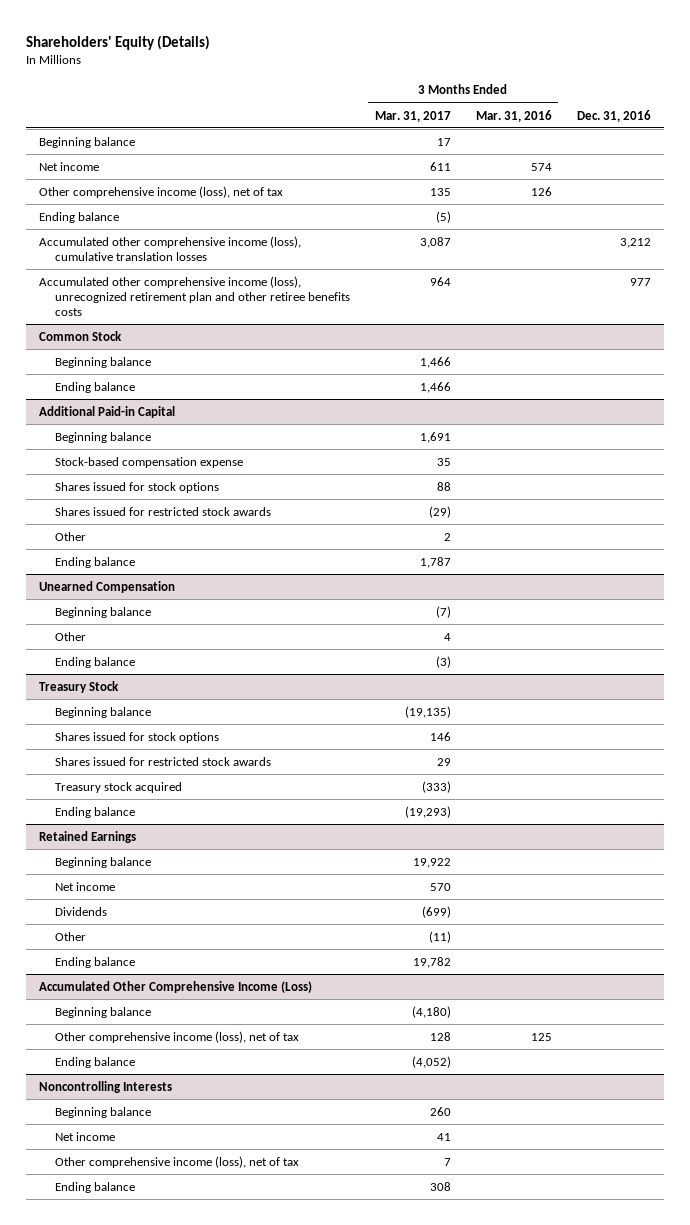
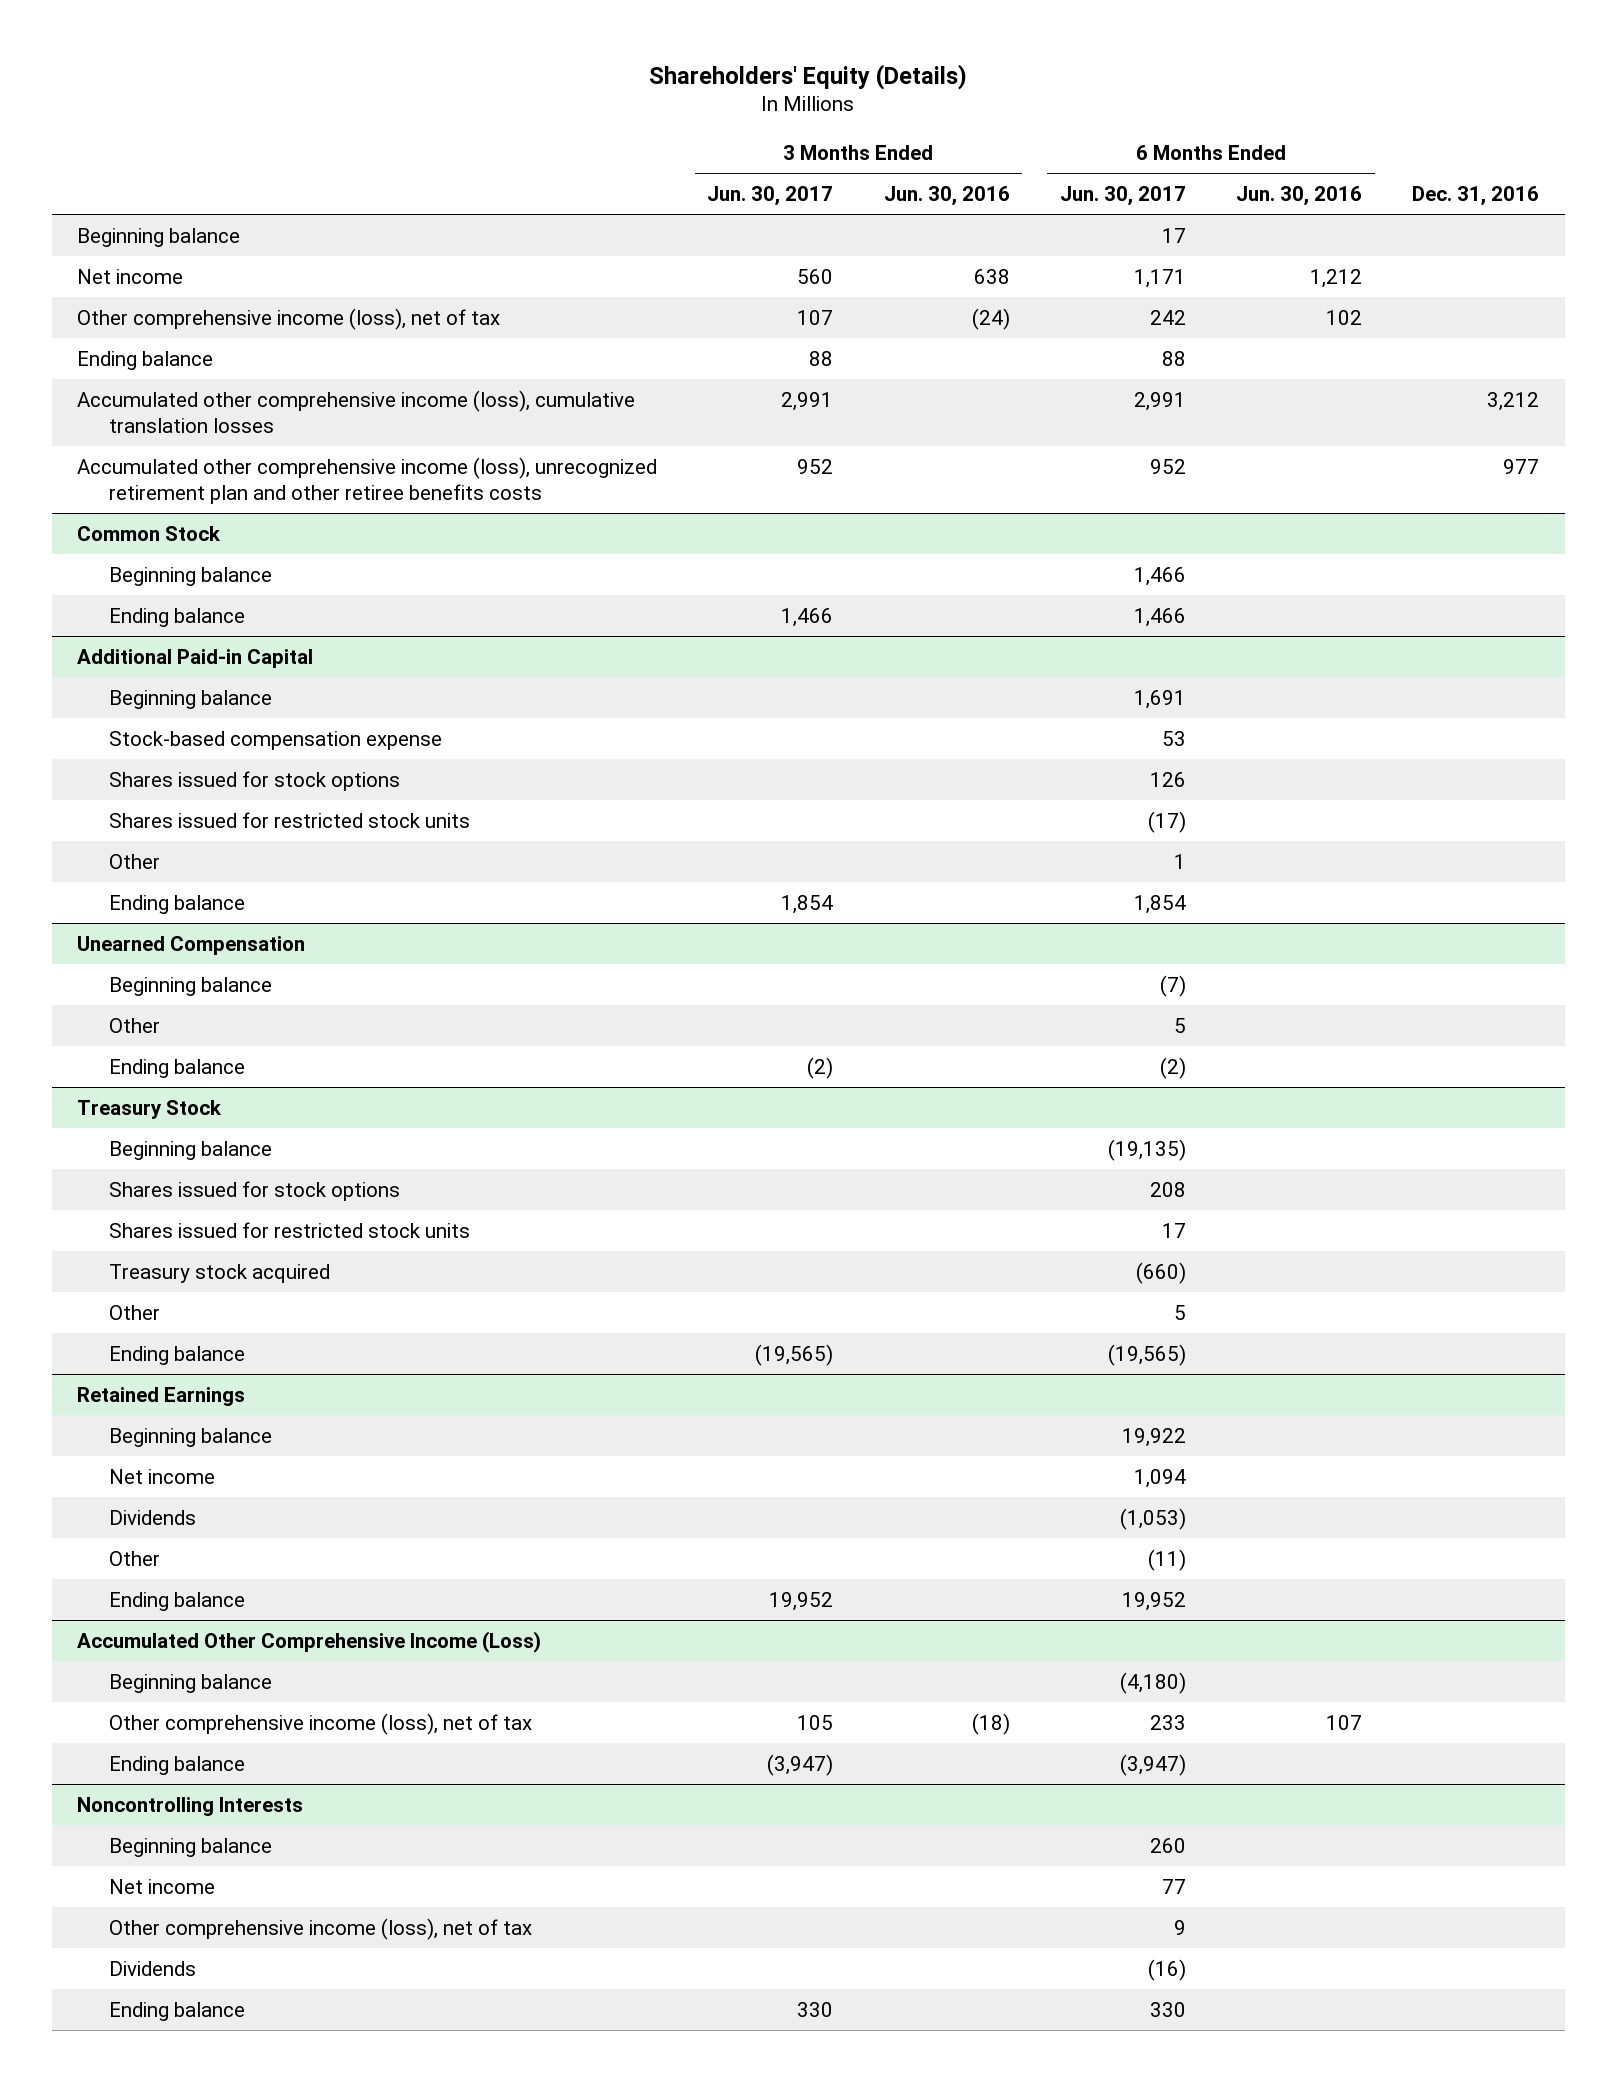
- | 3 Months Ended Mar. 31, 2017 | 3 Months Ended Mar. 31, 2016 | Dec. 31, 2016
+ | 3 Months Ended Jun. 30, 2017 | 3 Months Ended Jun. 30, 2016 | 6 Months Ended Jun. 30, 2017 | 6 Months Ended Jun. 30, 2016 | Dec. 31, 2016
@ Additional Paid-in Capital
- Shares issued for restricted stock awards | (29) | |
+ Shares issued for restricted stock units | | | (17) | |
@ Treasury Stock
- Shares issued for restricted stock awards | 29 | |
+ Shares issued for restricted stock units | | | 17 | |
+ Other | | | 5 | |
@ Noncontrolling Interests
+ Dividends | | | (16) | |

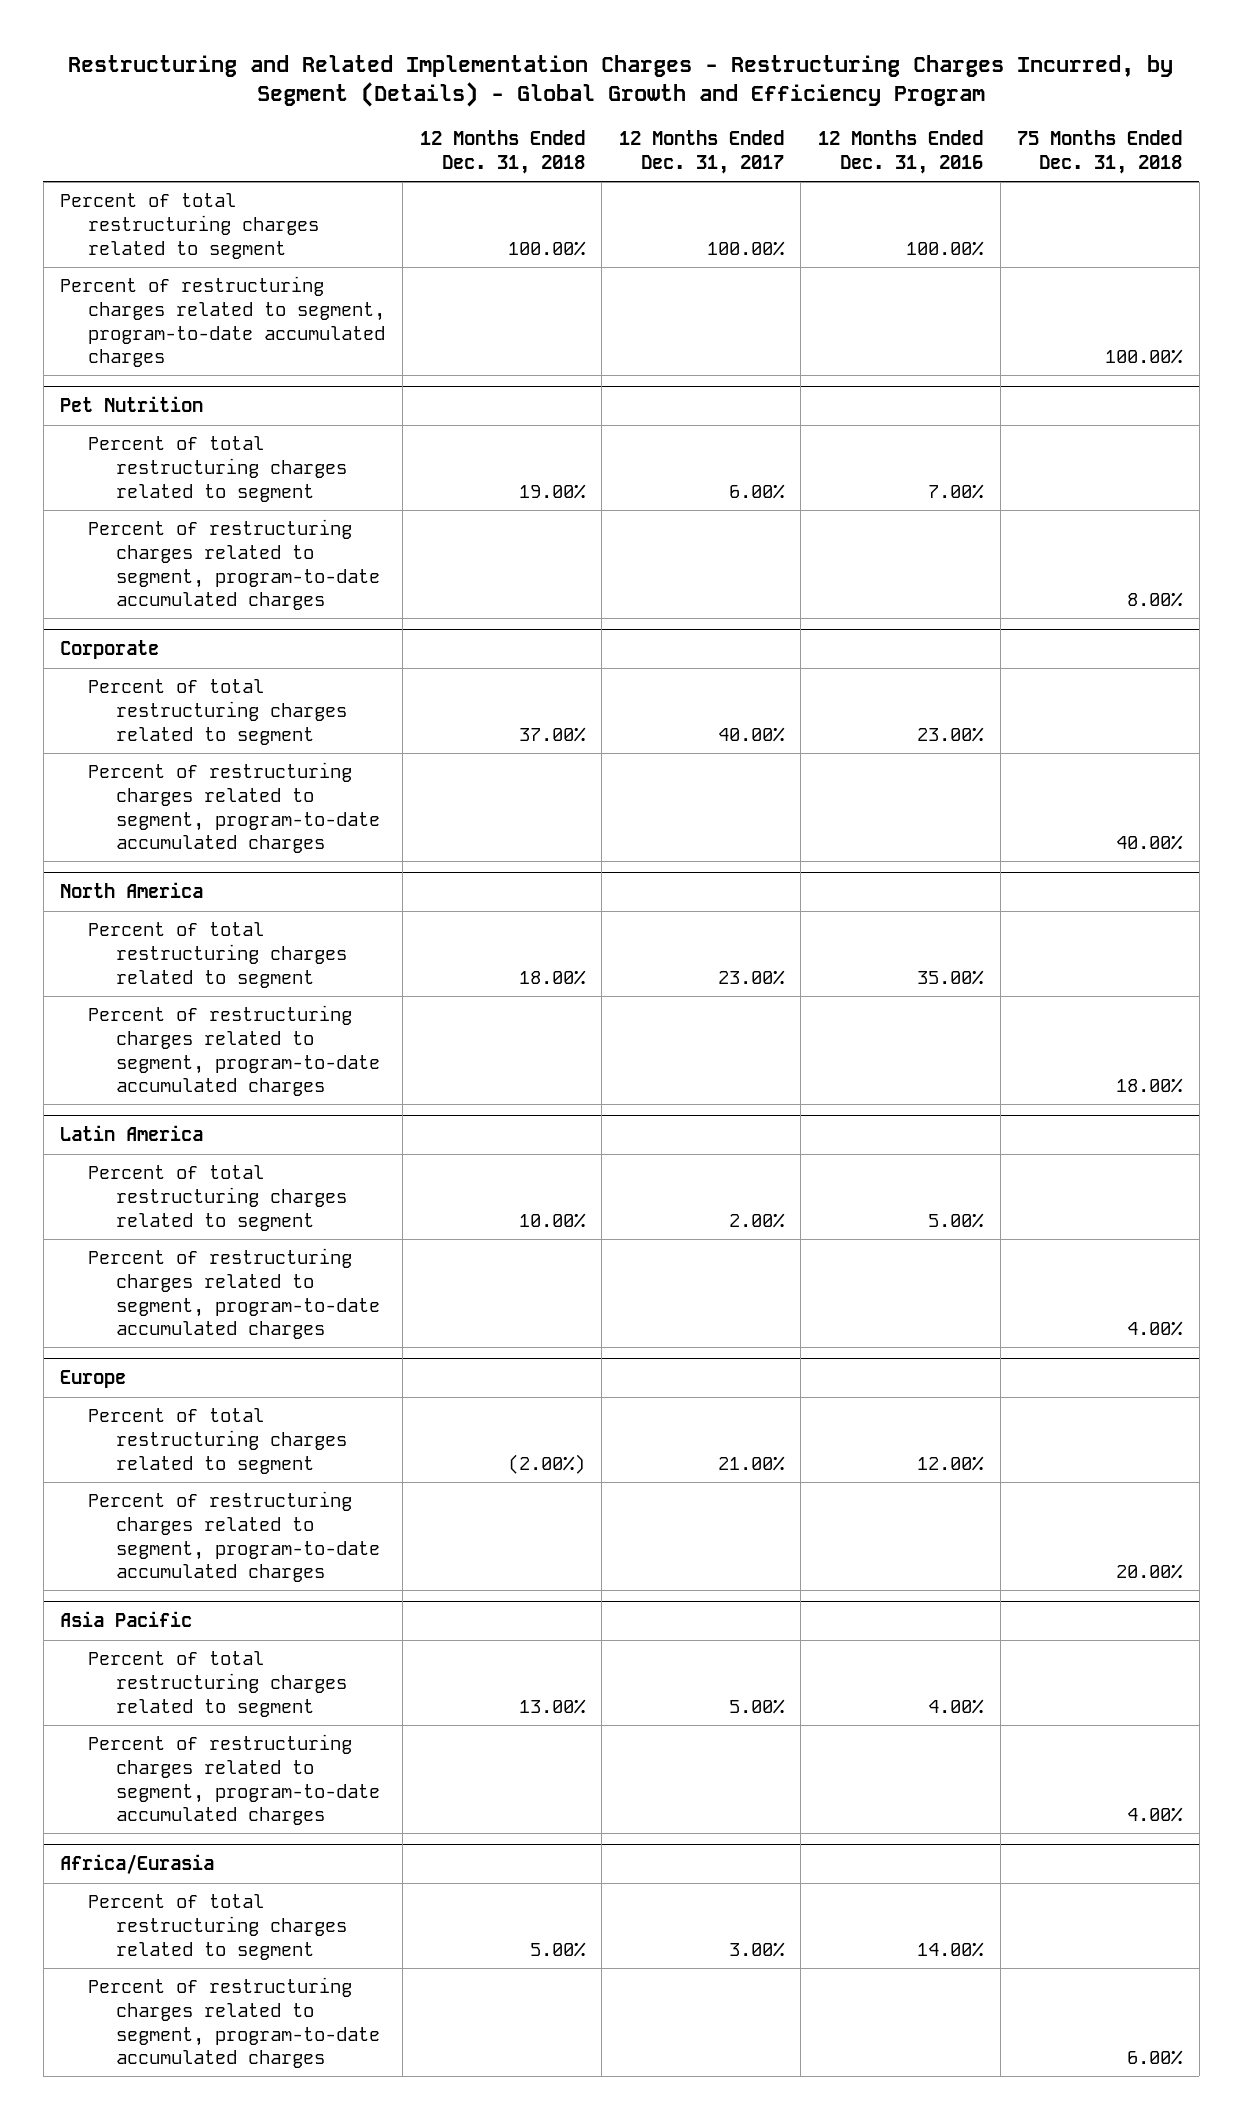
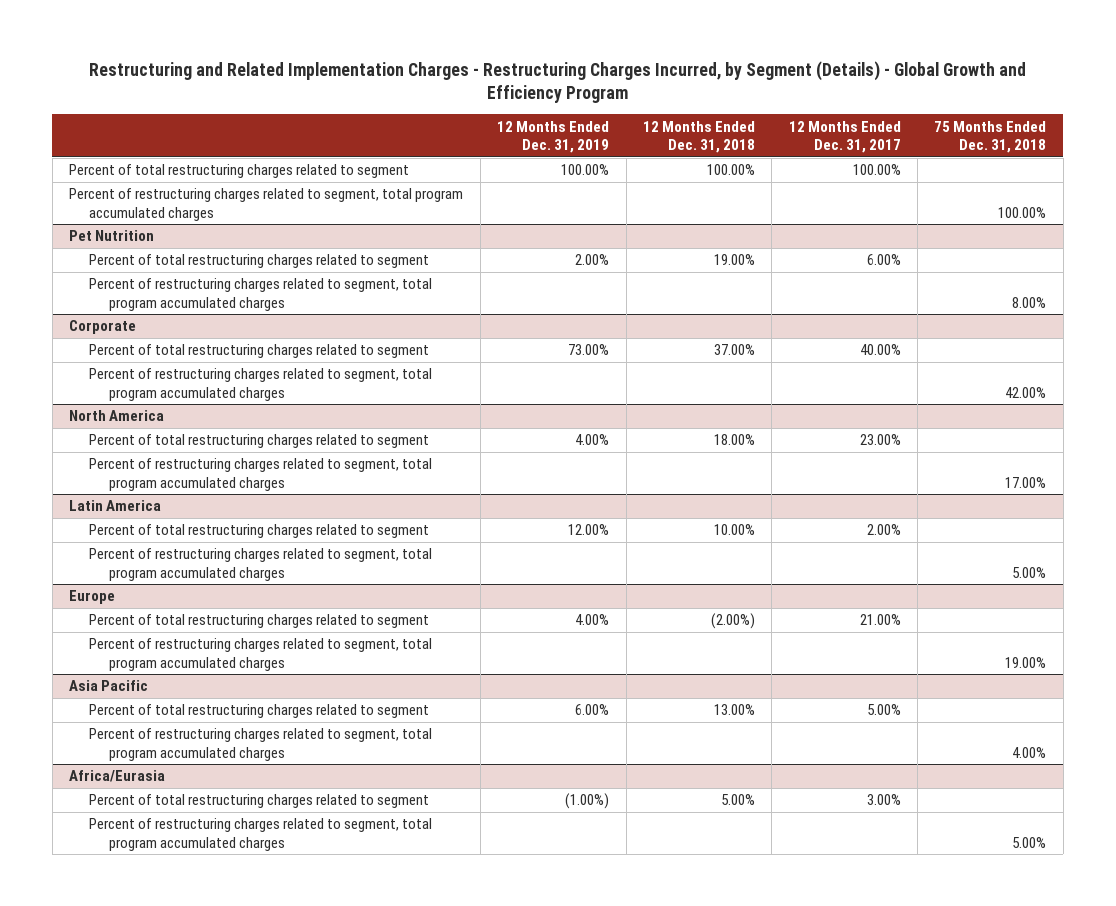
- | 12 Months Ended Dec. 31, 2018 | 12 Months Ended Dec. 31, 2017 | 12 Months Ended Dec. 31, 2016 | 75 Months Ended Dec. 31, 2018
+ | 12 Months Ended Dec. 31, 2019 | 12 Months Ended Dec. 31, 2018 | 12 Months Ended Dec. 31, 2017 | 75 Months Ended Dec. 31, 2018
- Percent of restructuring charges related to segment, program-to-date accumulated charges | | | | 100.00%
+ Percent of restructuring charges related to segment, total program accumulated charges | | | | 100.00%
@ Pet Nutrition
- Percent of restructuring charges related to segment, program-to-date accumulated charges | | | | 8.00%
+ Percent of restructuring charges related to segment, total program accumulated charges | | | | 8.00%
@ Corporate
- Percent of restructuring charges related to segment, program-to-date accumulated charges | | | | 40.00%
+ Percent of restructuring charges related to segment, total program accumulated charges | | | | 42.00%
@ North America
- Percent of restructuring charges related to segment, program-to-date accumulated charges | | | | 18.00%
+ Percent of restructuring charges related to segment, total program accumulated charges | | | | 17.00%
@ Latin America
- Percent of restructuring charges related to segment, program-to-date accumulated charges | | | | 4.00%
+ Percent of restructuring charges related to segment, total program accumulated charges | | | | 5.00%
@ Europe
- Percent of restructuring charges related to segment, program-to-date accumulated charges | | | | 20.00%
+ Percent of restructuring charges related to segment, total program accumulated charges | | | | 19.00%
@ Asia Pacific
- Percent of restructuring charges related to segment, program-to-date accumulated charges | | | | 4.00%
+ Percent of restructuring charges related to segment, total program accumulated charges | | | | 4.00%
@ Africa/Eurasia
- Percent of restructuring charges related to segment, program-to-date accumulated charges | | | | 6.00%
+ Percent of restructuring charges related to segment, total program accumulated charges | | | | 5.00%

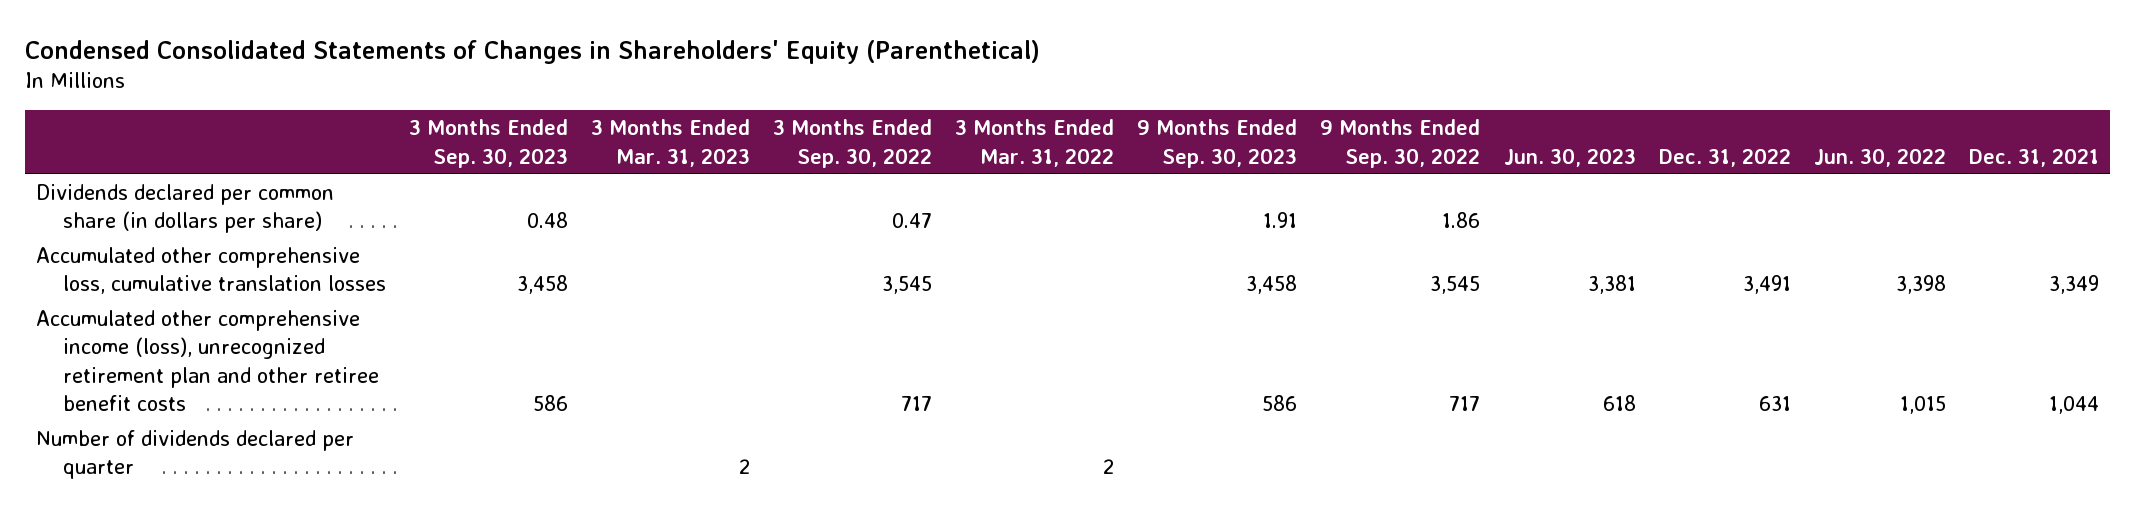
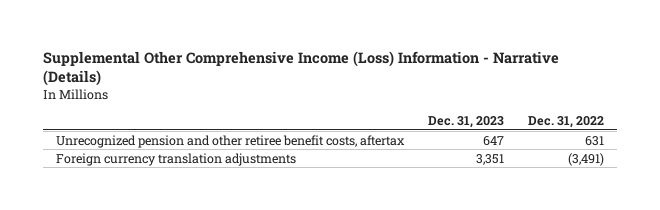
- Condensed Consolidated Statements of Changes in Shareholders' Equity (Parenthetical)
+ Supplemental Other Comprehensive Income (Loss) Information - Narrative (Details)
- | 3 Months Ended Sep. 30, 2023 | 3 Months Ended Mar. 31, 2023 | 3 Months Ended Sep. 30, 2022 | 3 Months Ended Mar. 31, 2022 | 9 Months Ended Sep. 30, 2023 | 9 Months Ended Sep. 30, 2022 | Jun. 30, 2023 | Dec. 31, 2022 | Jun. 30, 2022 | Dec. 31, 2021
+ | Dec. 31, 2023 | Dec. 31, 2022
- Dividends declared per common share (in dollars per share) | 0.48 | | 0.47 | | 1.91 | 1.86 | | | |
- Accumulated other comprehensive loss, cumulative translation losses | 3,458 | | 3,545 | | 3,458 | 3,545 | 3,381 | 3,491 | 3,398 | 3,349
- Accumulated other comprehensive income (loss), unrecognized retirement plan and other retiree benefit costs | 586 | | 717 | | 586 | 717 | 618 | 631 | 1,015 | 1,044
- Number of dividends declared per quarter | | 2 | | 2 | | | | | |
+ Unrecognized pension and other retiree benefit costs, aftertax | 647 | 631
+ Foreign currency translation adjustments | 3,351 | (3,491)

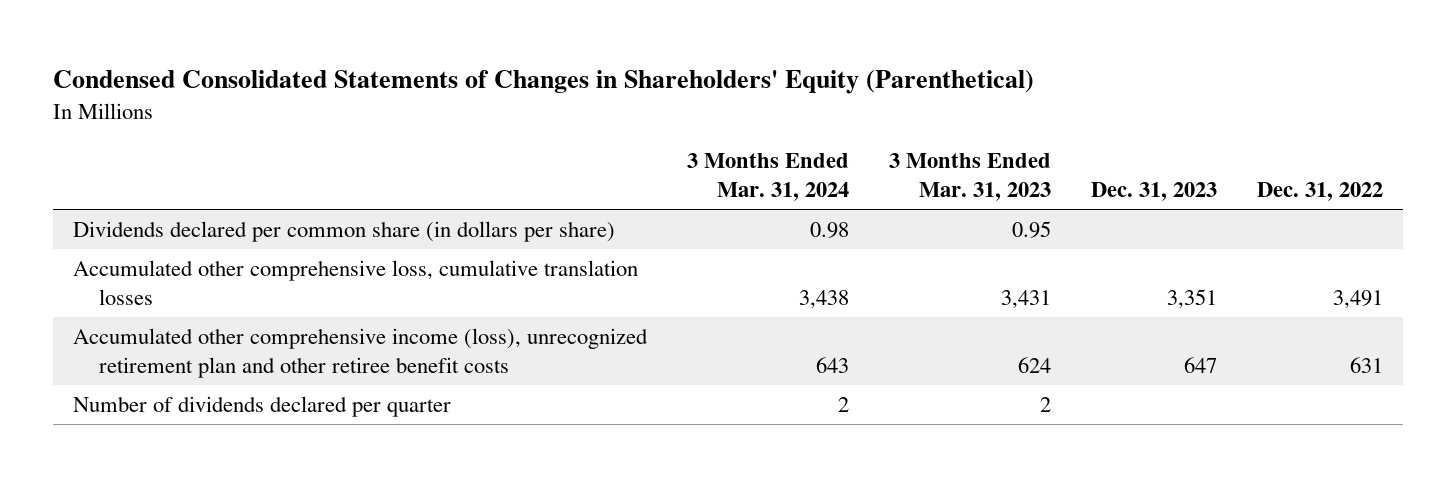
- Supplemental Other Comprehensive Income (Loss) Information - Narrative (Details)
+ Condensed Consolidated Statements of Changes in Shareholders' Equity (Parenthetical)
- | Dec. 31, 2023 | Dec. 31, 2022
+ | 3 Months Ended Mar. 31, 2024 | 3 Months Ended Mar. 31, 2023 | Dec. 31, 2023 | Dec. 31, 2022
- Unrecognized pension and other retiree benefit costs, aftertax | 647 | 631
- Foreign currency translation adjustments | 3,351 | (3,491)
+ Dividends declared per common share (in dollars per share) | 0.98 | 0.95 | |
+ Accumulated other comprehensive loss, cumulative translation losses | 3,438 | 3,431 | 3,351 | 3,491
+ Accumulated other comprehensive income (loss), unrecognized retirement plan and other retiree benefit costs | 643 | 624 | 647 | 631
+ Number of dividends declared per quarter | 2 | 2 | |

